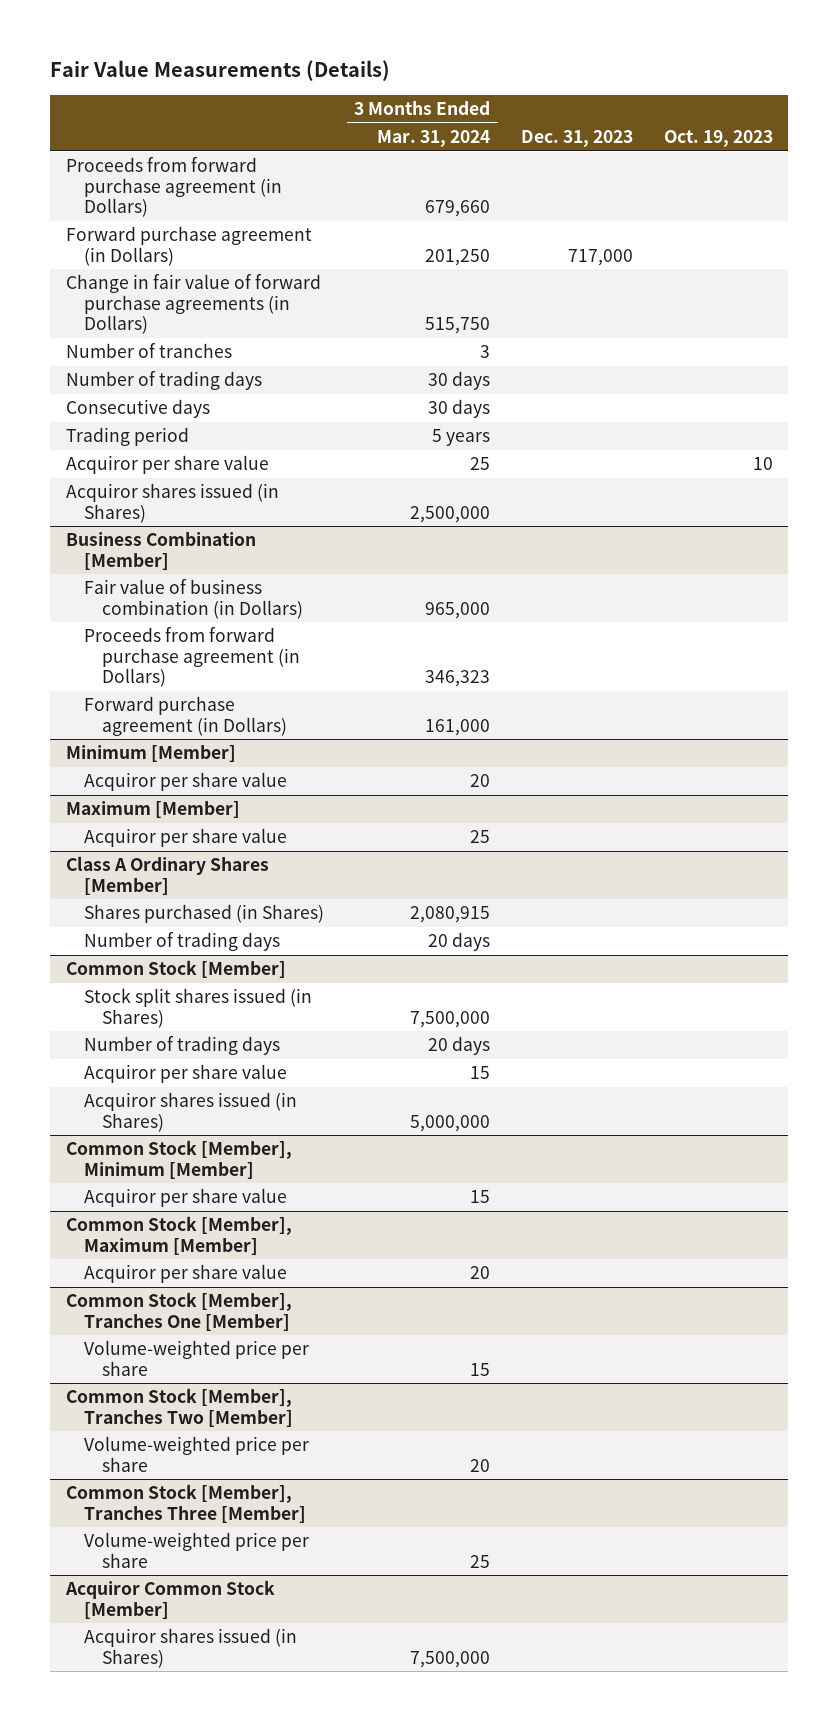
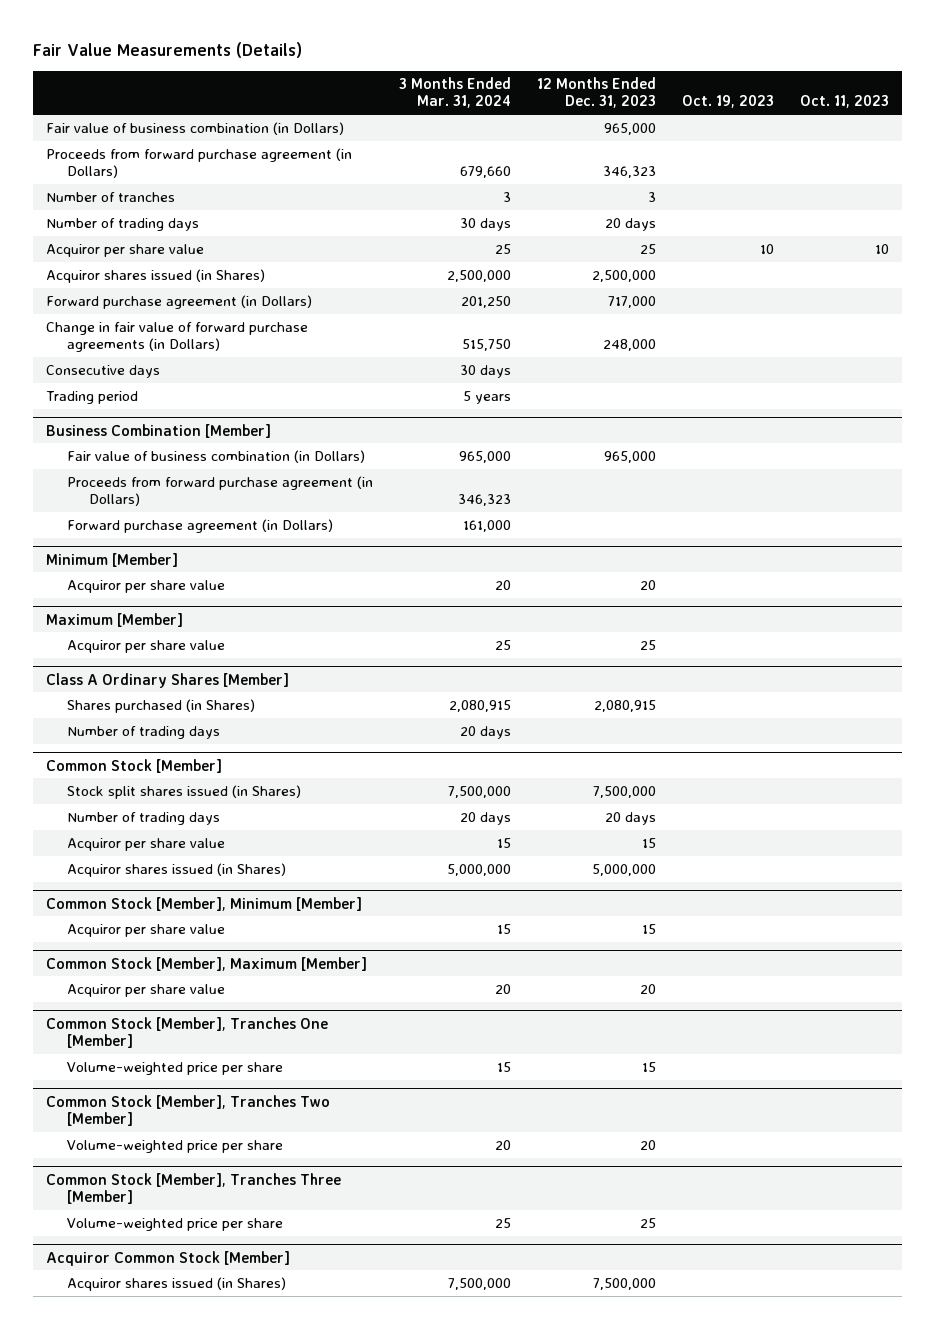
- | 3 Months Ended Mar. 31, 2024 | Dec. 31, 2023 | Oct. 19, 2023
+ | 3 Months Ended Mar. 31, 2024 | 12 Months Ended Dec. 31, 2023 | Oct. 19, 2023 | Oct. 11, 2023
+ Fair value of business combination (in Dollars) | | 965,000 | |
moved down: Forward purchase agreement (in Dollars) | 201,250 | 717,000 | |
moved down: Change in fair value of forward purchase agreements (in Dollars) | 515,750 | 248,000 | |
moved down: Consecutive days | 30 days | | |
moved down: Trading period | 5 years | | |

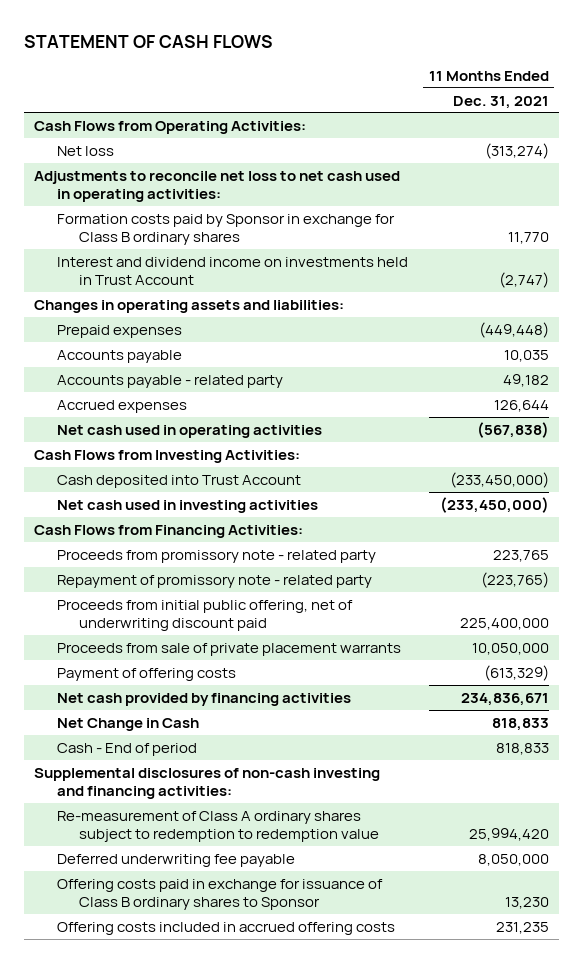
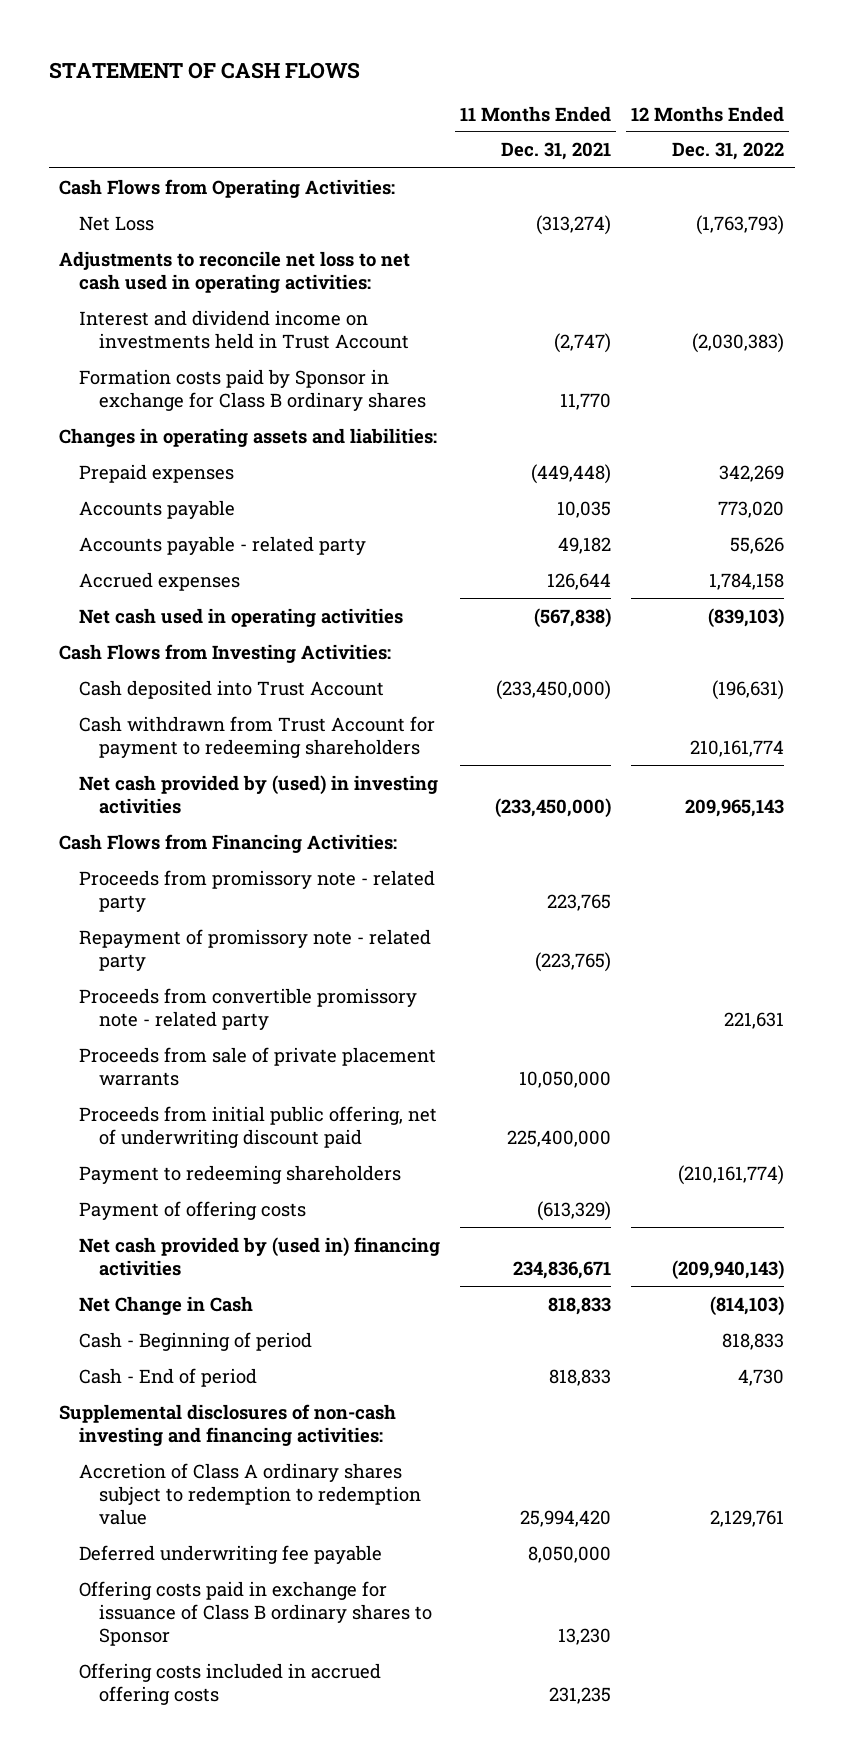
- | 11 Months Ended Dec. 31, 2021
+ | 11 Months Ended Dec. 31, 2021 | 12 Months Ended Dec. 31, 2022
- Net loss | (313,274)
+ Net Loss | (313,274) | (1,763,793)
moved down: Formation costs paid by Sponsor in exchange for Class B ordinary shares | 11,770 |
- Net cash used in investing activities | (233,450,000)
+ Cash withdrawn from Trust Account for payment to redeeming shareholders | | 210,161,774
+ Net cash provided by (used) in investing activities | (233,450,000) | 209,965,143
+ Proceeds from convertible promissory note - related party | | 221,631
moved down: Proceeds from initial public offering, net of underwriting discount paid | 225,400,000 |
+ Payment to redeeming shareholders | | (210,161,774)
- Net cash provided by financing activities | 234,836,671
+ Net cash provided by (used in) financing activities | 234,836,671 | (209,940,143)
+ Cash - Beginning of period | | 818,833
- Re-measurement of Class A ordinary shares subject to redemption to redemption value | 25,994,420
+ Accretion of Class A ordinary shares subject to redemption to redemption value | 25,994,420 | 2,129,761

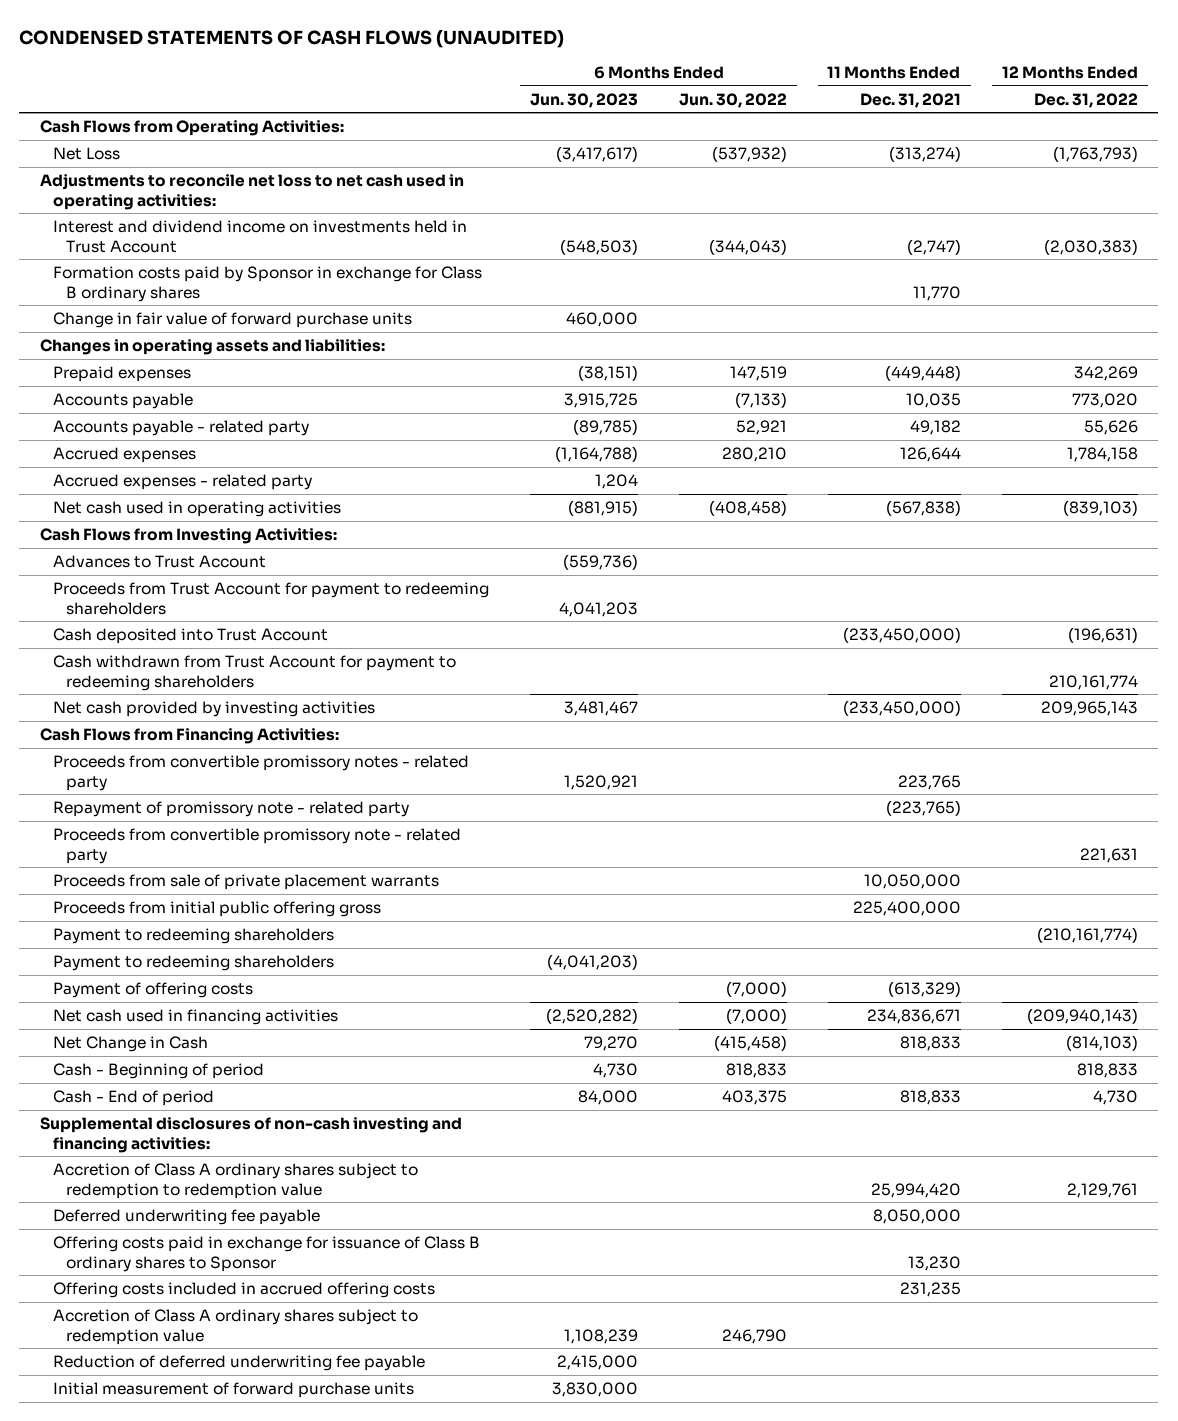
- STATEMENT OF CASH FLOWS
+ CONDENSED STATEMENTS OF CASH FLOWS (UNAUDITED)
- | 11 Months Ended Dec. 31, 2021 | 12 Months Ended Dec. 31, 2022
+ | 6 Months Ended Jun. 30, 2023 | 6 Months Ended Jun. 30, 2022 | 11 Months Ended Dec. 31, 2021 | 12 Months Ended Dec. 31, 2022
+ Change in fair value of forward purchase units | 460,000 | | |
+ Accrued expenses - related party | 1,204 | | |
+ Advances to Trust Account | (559,736) | | |
+ Proceeds from Trust Account for payment to redeeming shareholders | 4,041,203 | | |
- Net cash provided by (used) in investing activities | (233,450,000) | 209,965,143
+ Net cash provided by investing activities | 3,481,467 | | (233,450,000) | 209,965,143
- Proceeds from promissory note - related party | 223,765 |
+ Proceeds from convertible promissory notes - related party | 1,520,921 | | 223,765 |
- Proceeds from initial public offering, net of underwriting discount paid | 225,400,000 |
+ Proceeds from initial public offering gross | | | 225,400,000 |
+ Payment to redeeming shareholders | (4,041,203) | | |
- Net cash provided by (used in) financing activities | 234,836,671 | (209,940,143)
+ Net cash used in financing activities | (2,520,282) | (7,000) | 234,836,671 | (209,940,143)
+ Accretion of Class A ordinary shares subject to redemption value | 1,108,239 | 246,790 | |
+ Reduction of deferred underwriting fee payable | 2,415,000 | | |
+ Initial measurement of forward purchase units | 3,830,000 | | |

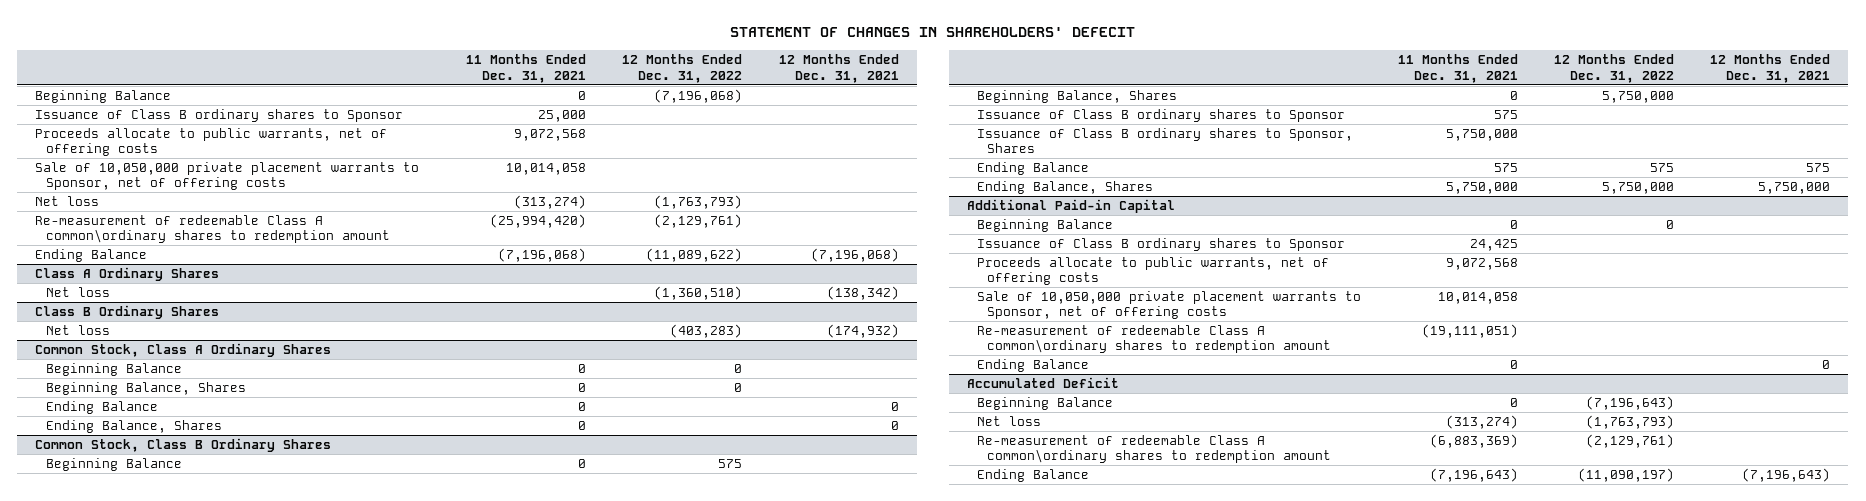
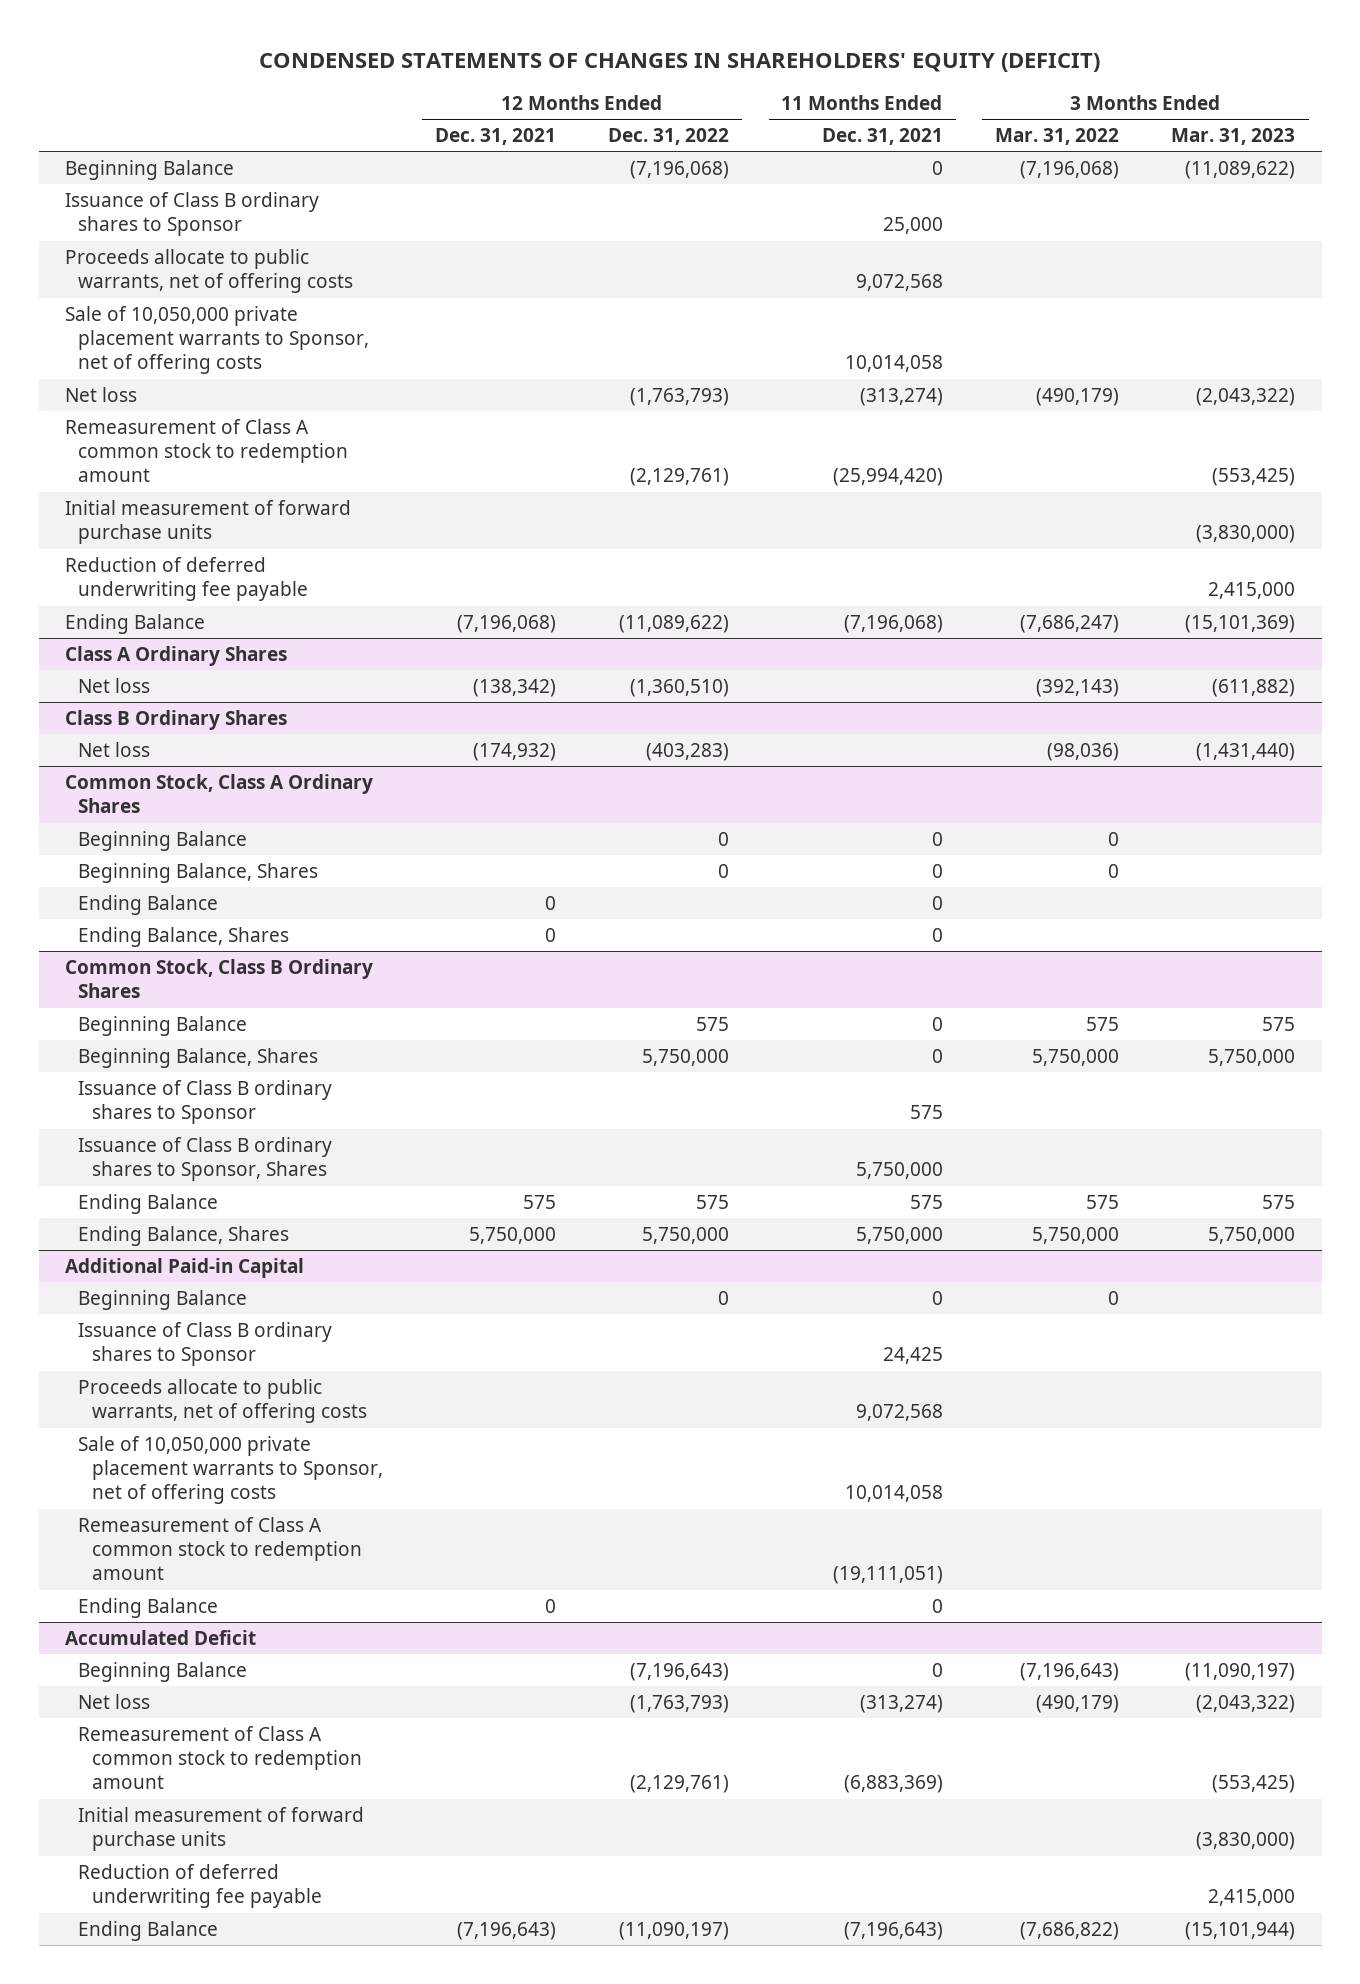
- STATEMENT OF CHANGES IN SHAREHOLDERS' DEFECIT
+ CONDENSED STATEMENTS OF CHANGES IN SHAREHOLDERS' EQUITY (DEFICIT)
- | 11 Months Ended Dec. 31, 2021 | 12 Months Ended Dec. 31, 2022 | 12 Months Ended Dec. 31, 2021
+ | 12 Months Ended Dec. 31, 2021 | 12 Months Ended Dec. 31, 2022 | 11 Months Ended Dec. 31, 2021 | 3 Months Ended Mar. 31, 2022 | 3 Months Ended Mar. 31, 2023
- Re-measurement of redeemable Class A common\ordinary shares to redemption amount | (25,994,420) | (2,129,761) |
+ Remeasurement of Class A common stock to redemption amount | | (2,129,761) | (25,994,420) | | (553,425)
+ Initial measurement of forward purchase units | | | | | (3,830,000)
+ Reduction of deferred underwriting fee payable | | | | | 2,415,000
@ Additional Paid-in Capital
- Re-measurement of redeemable Class A common\ordinary shares to redemption amount | (19,111,051) | |
+ Remeasurement of Class A common stock to redemption amount | | | (19,111,051) | |
@ Accumulated Deficit
- Re-measurement of redeemable Class A common\ordinary shares to redemption amount | (6,883,369) | (2,129,761) |
+ Remeasurement of Class A common stock to redemption amount | | (2,129,761) | (6,883,369) | | (553,425)
+ Initial measurement of forward purchase units | | | | | (3,830,000)
+ Reduction of deferred underwriting fee payable | | | | | 2,415,000

